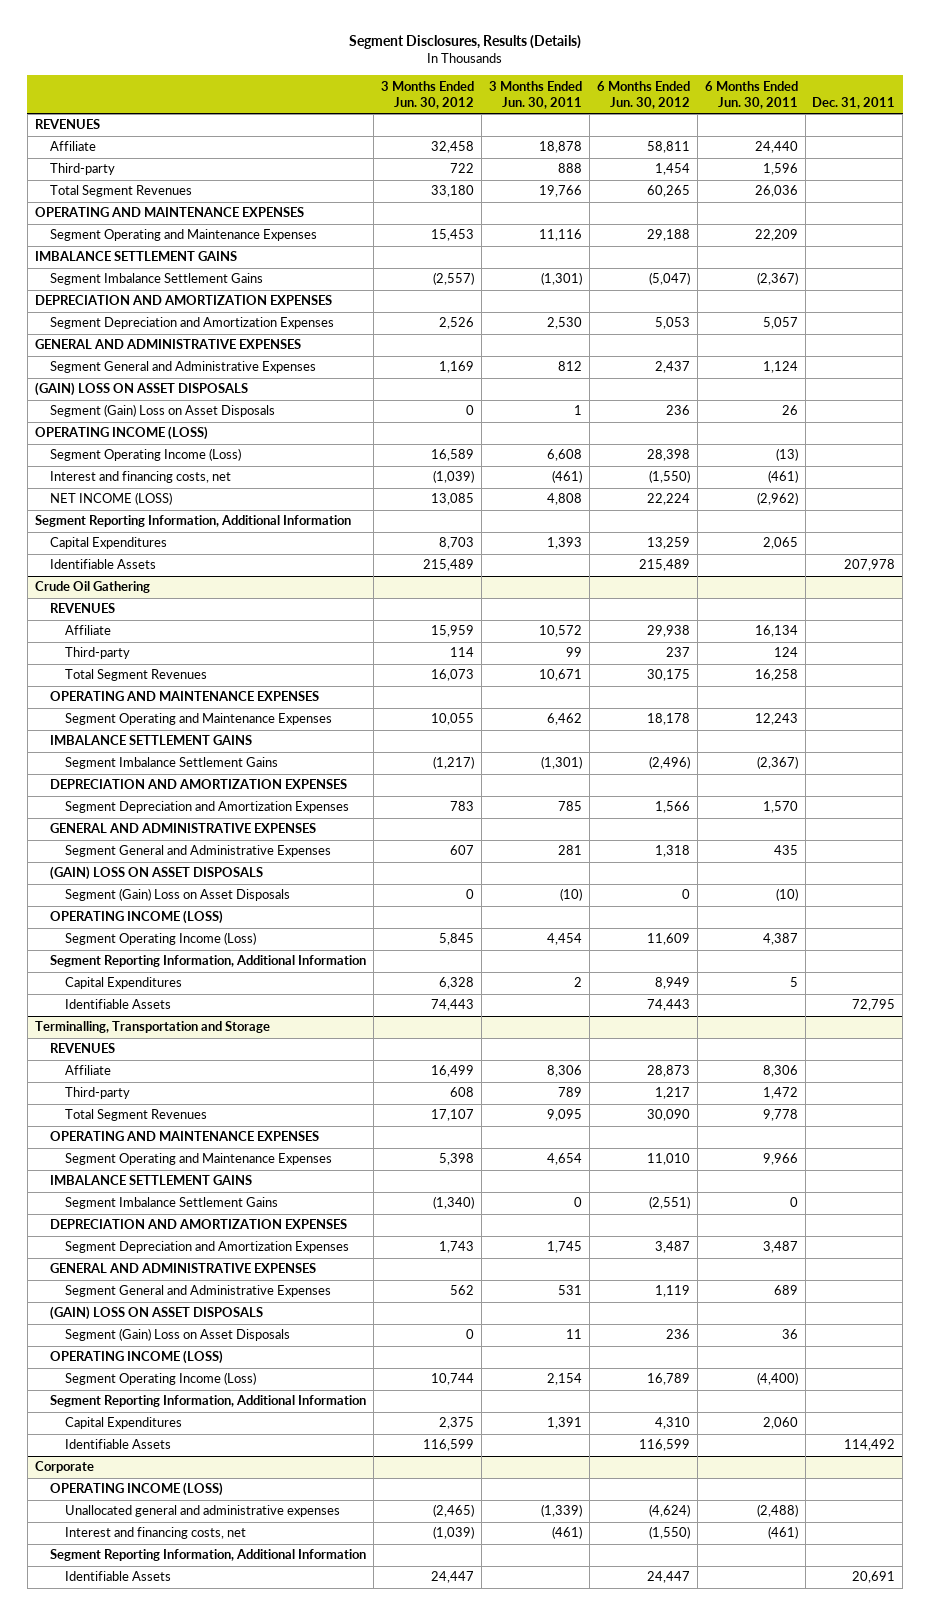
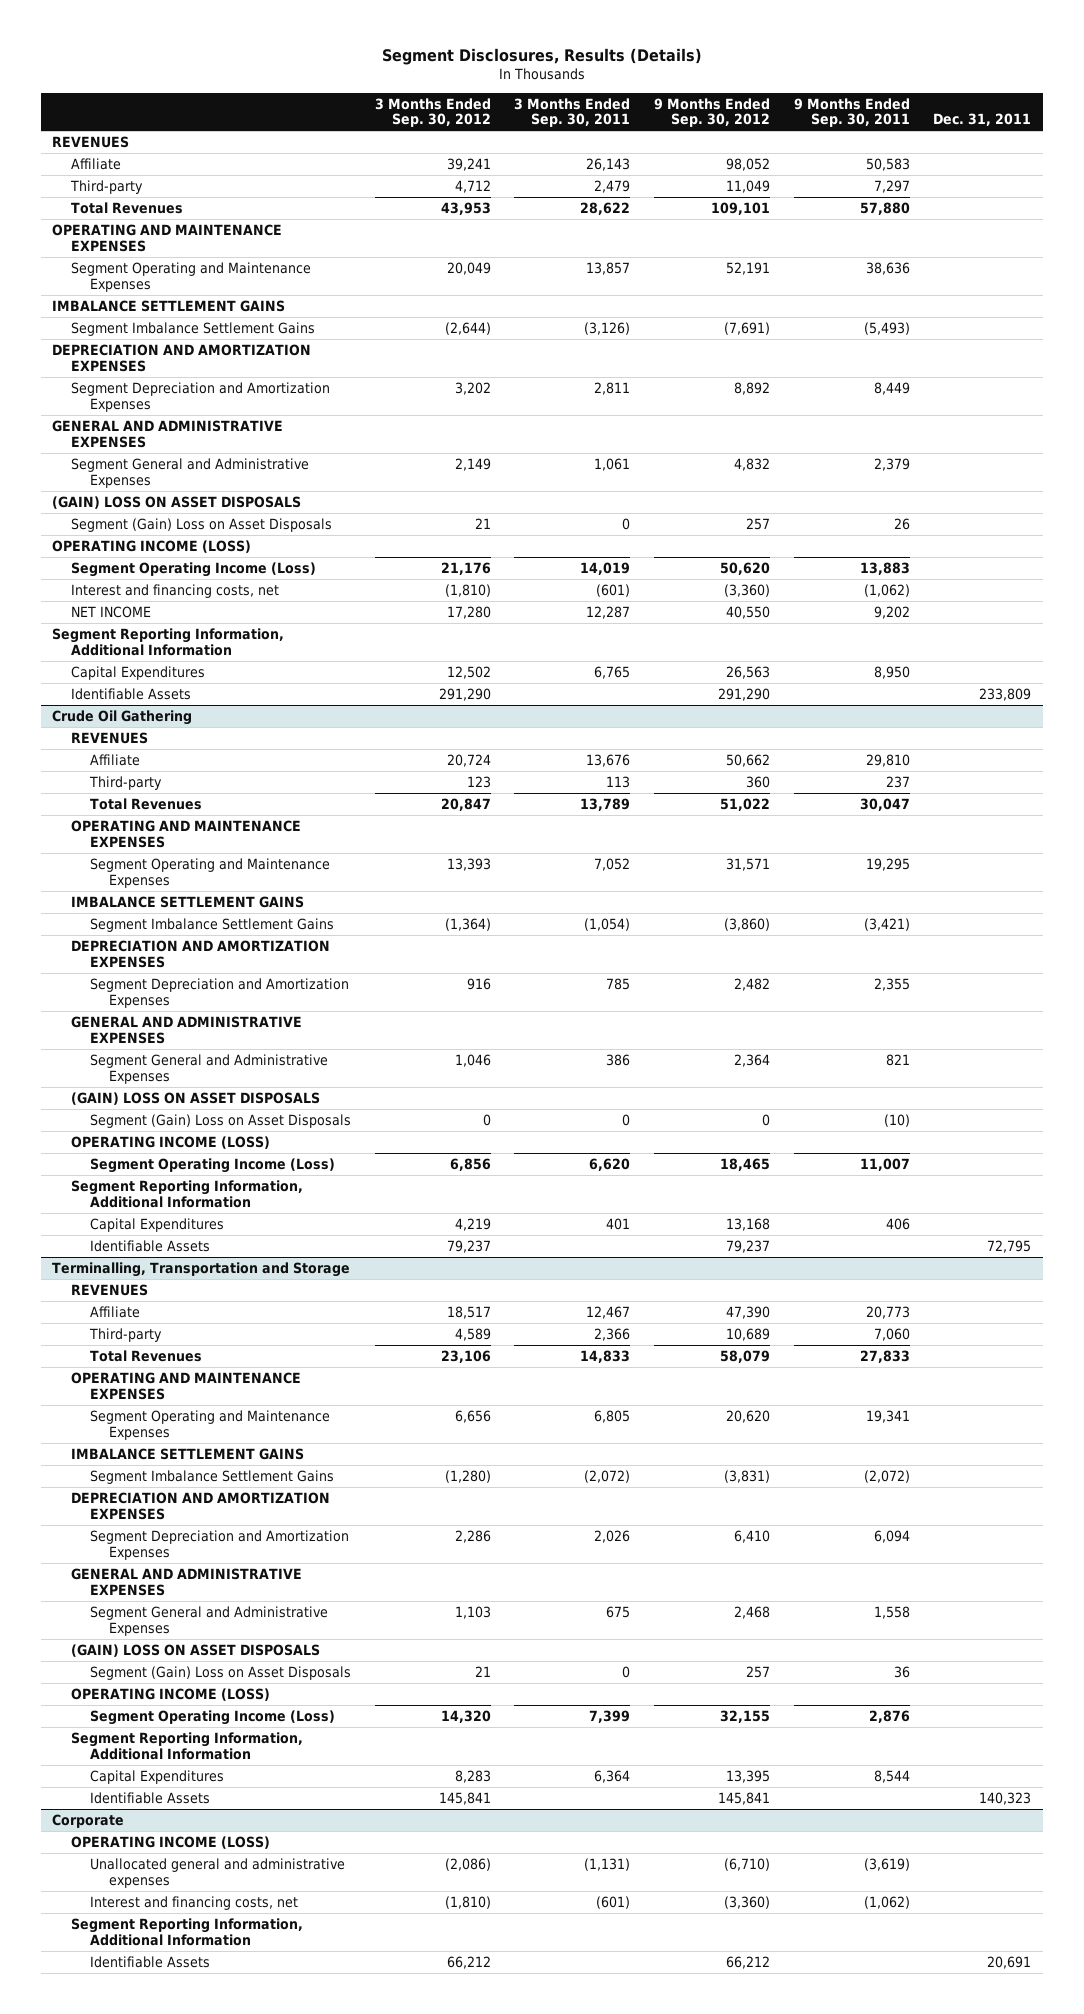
- | 3 Months Ended Jun. 30, 2012 | 3 Months Ended Jun. 30, 2011 | 6 Months Ended Jun. 30, 2012 | 6 Months Ended Jun. 30, 2011 | Dec. 31, 2011
+ | 3 Months Ended Sep. 30, 2012 | 3 Months Ended Sep. 30, 2011 | 9 Months Ended Sep. 30, 2012 | 9 Months Ended Sep. 30, 2011 | Dec. 31, 2011
- Total Segment Revenues | 33,180 | 19,766 | 60,265 | 26,036 |
+ Total Revenues | 43,953 | 28,622 | 109,101 | 57,880 |
- NET INCOME (LOSS) | 13,085 | 4,808 | 22,224 | (2,962) |
+ NET INCOME | 17,280 | 12,287 | 40,550 | 9,202 |
- Identifiable Assets | 215,489 | | 215,489 | | 207,978
+ Identifiable Assets | 291,290 | | 291,290 | | 233,809
@ Crude Oil Gathering
- Total Segment Revenues | 16,073 | 10,671 | 30,175 | 16,258 |
+ Total Revenues | 20,847 | 13,789 | 51,022 | 30,047 |
@ Terminalling, Transportation and Storage
- Total Segment Revenues | 17,107 | 9,095 | 30,090 | 9,778 |
+ Total Revenues | 23,106 | 14,833 | 58,079 | 27,833 |
- Identifiable Assets | 116,599 | | 116,599 | | 114,492
+ Identifiable Assets | 145,841 | | 145,841 | | 140,323

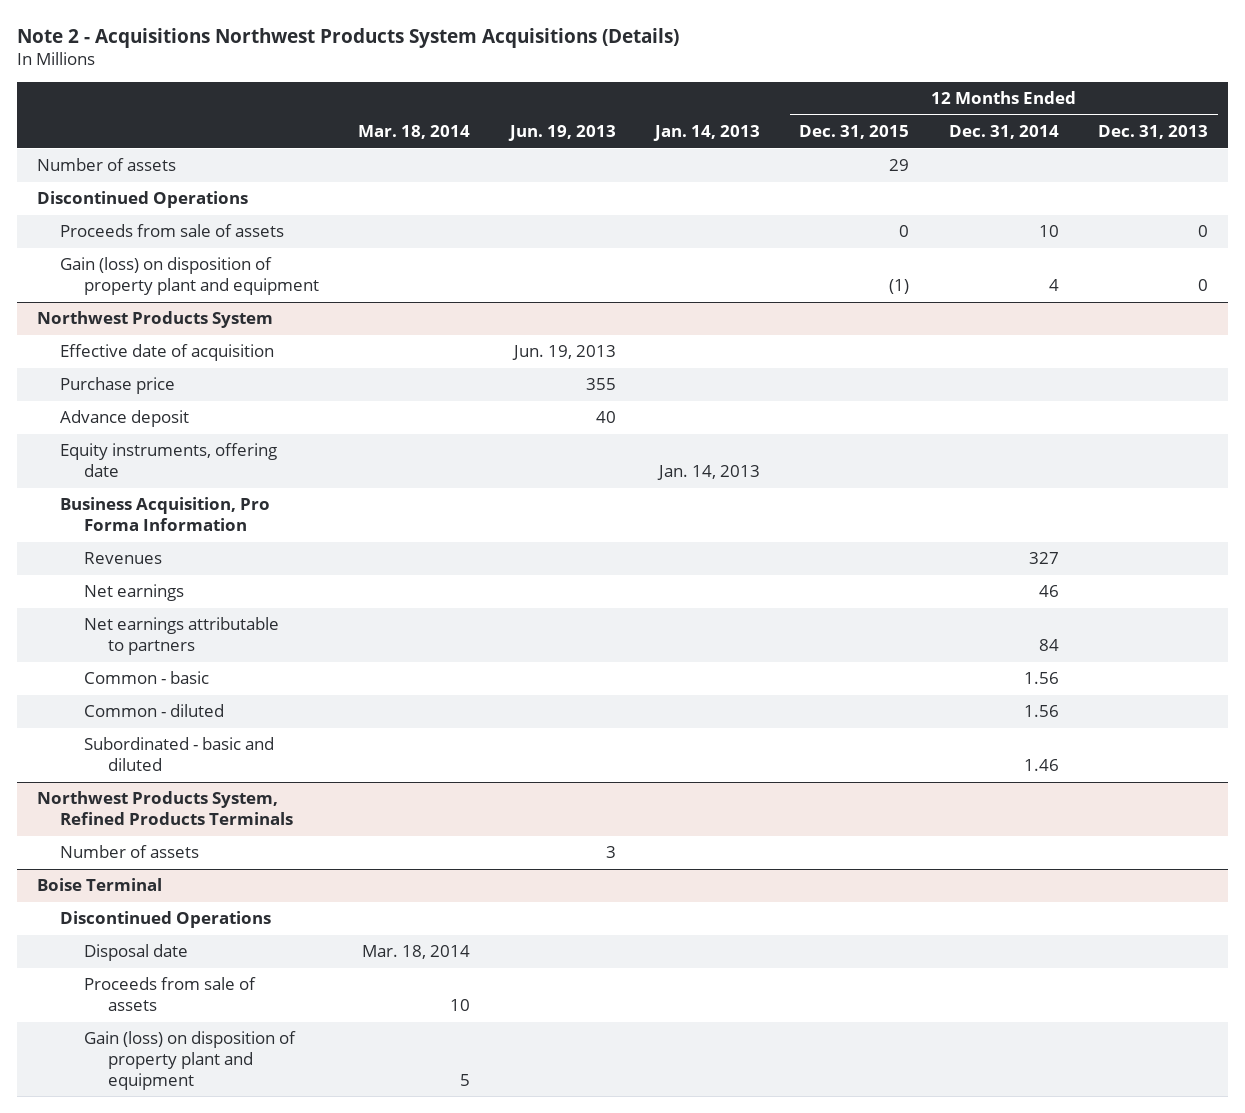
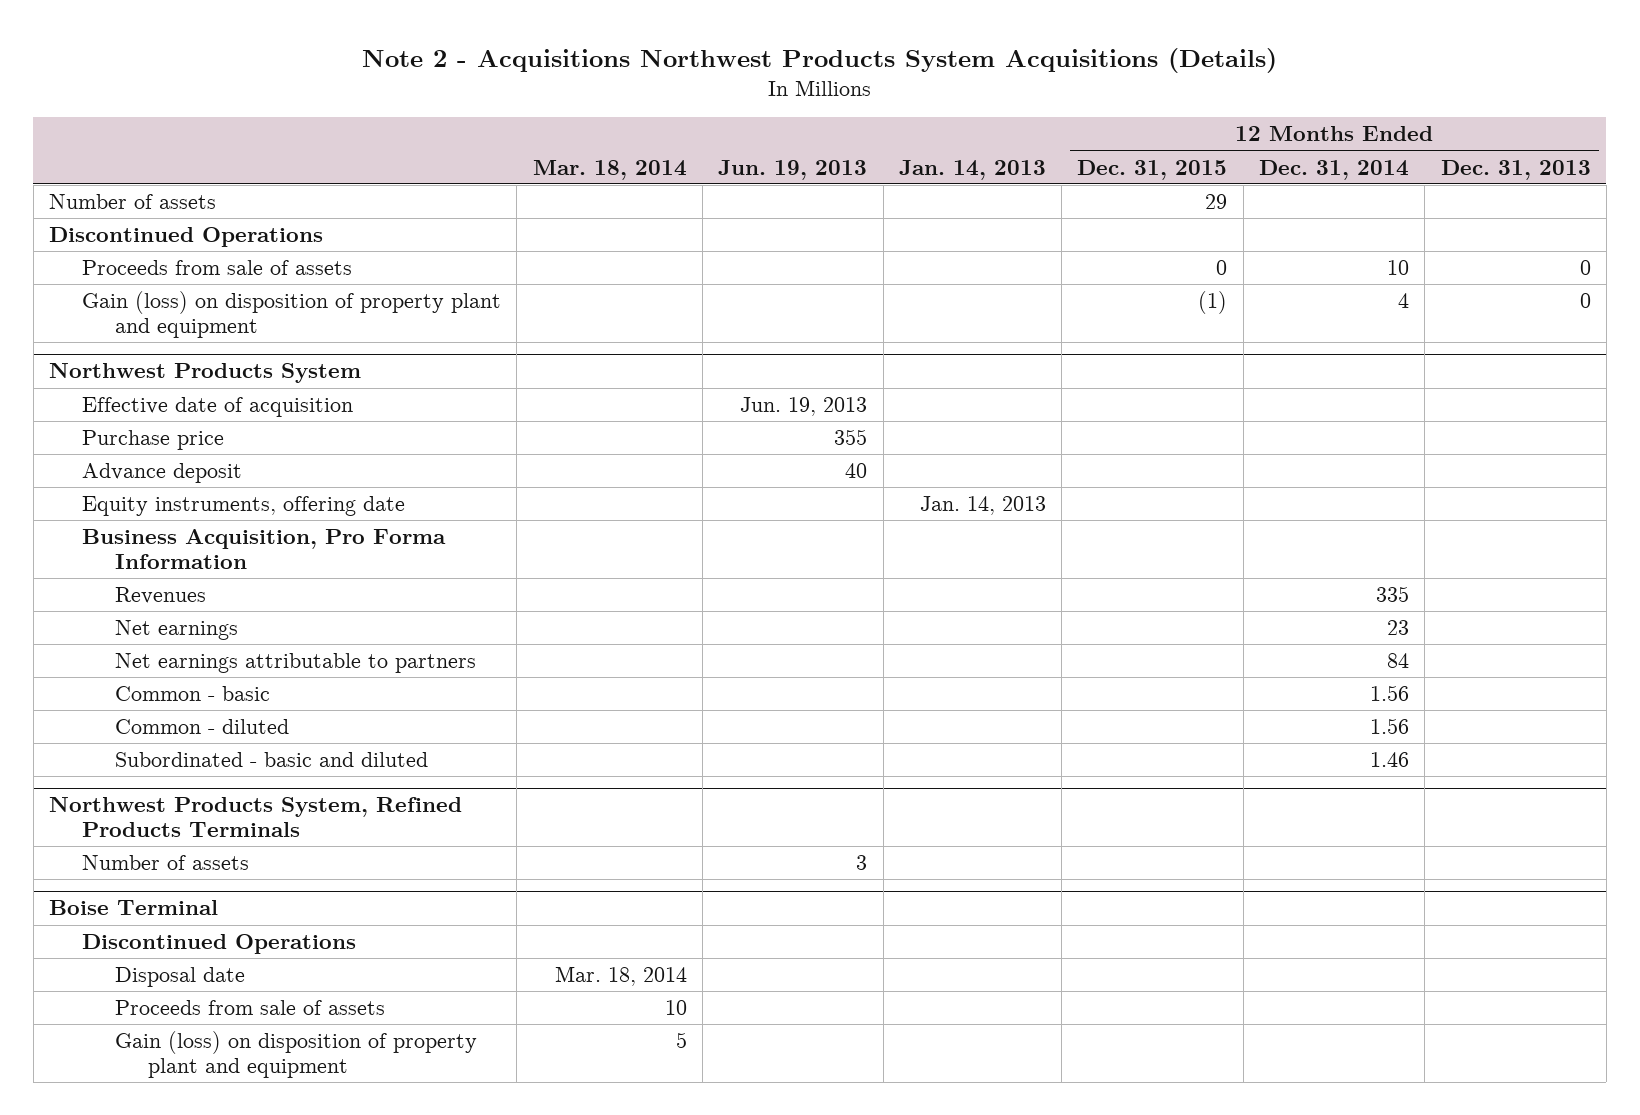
@ Northwest Products System
- Revenues | | | | | 327 |
- Net earnings | | | | | 46 |
+ Revenues | | | | | 335 |
+ Net earnings | | | | | 23 |

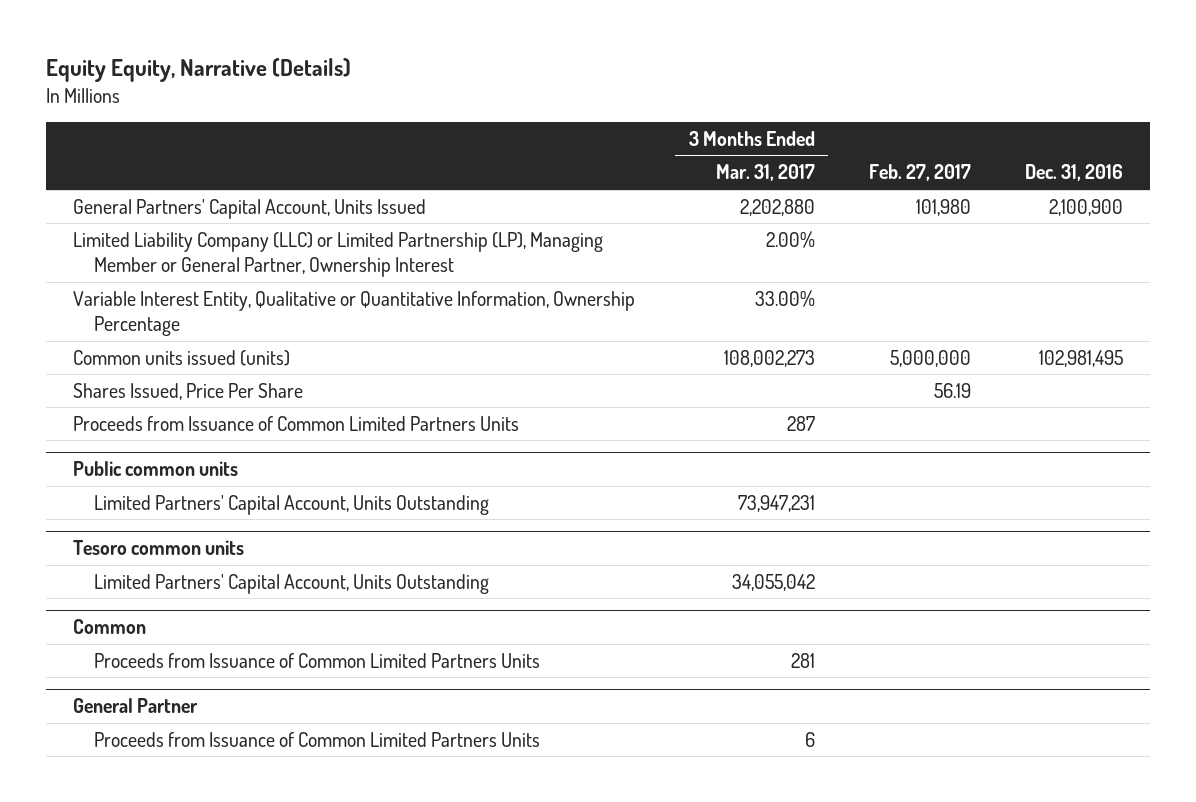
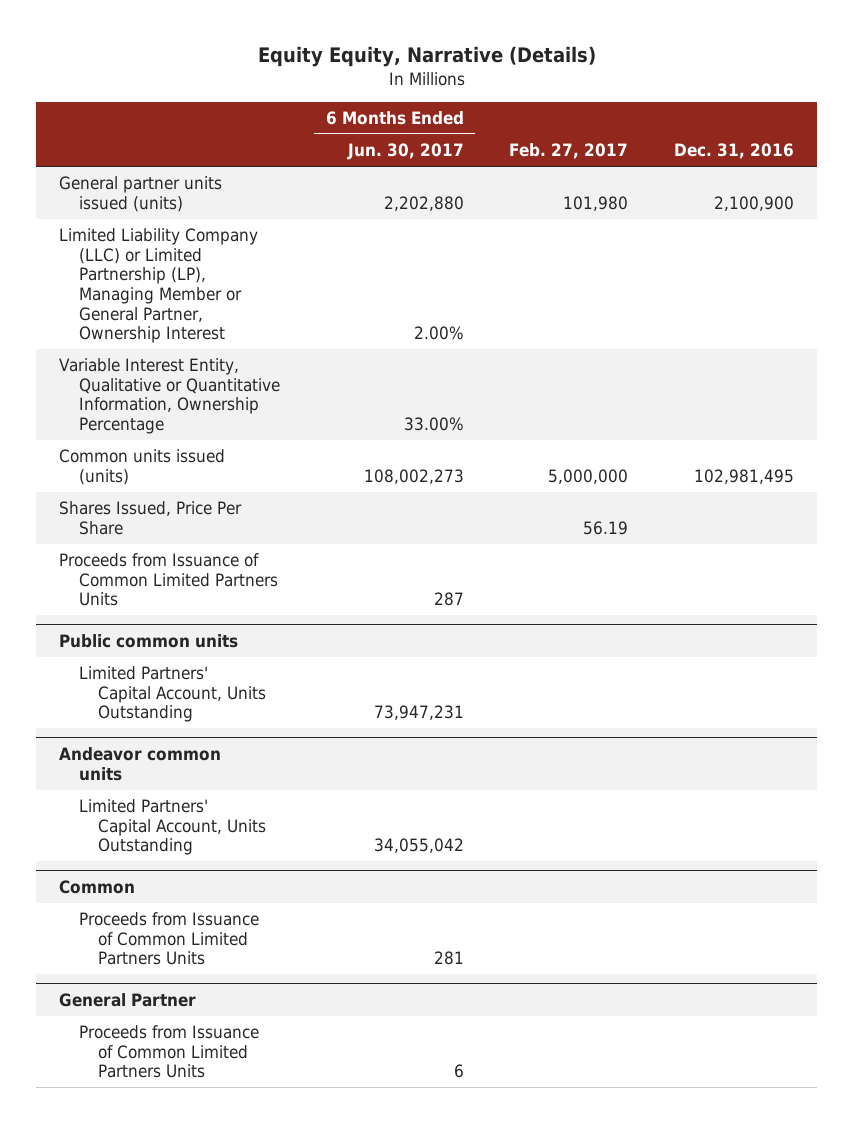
- | 3 Months Ended Mar. 31, 2017 | Feb. 27, 2017 | Dec. 31, 2016
+ | 6 Months Ended Jun. 30, 2017 | Feb. 27, 2017 | Dec. 31, 2016
- General Partners' Capital Account, Units Issued | 2,202,880 | 101,980 | 2,100,900
+ General partner units issued (units) | 2,202,880 | 101,980 | 2,100,900
- Tesoro common units
- Limited Partners' Capital Account, Units Outstanding | 34,055,042 | |
+ Andeavor common units
+ Limited Partners' Capital Account, Units Outstanding | 34,055,042 | |

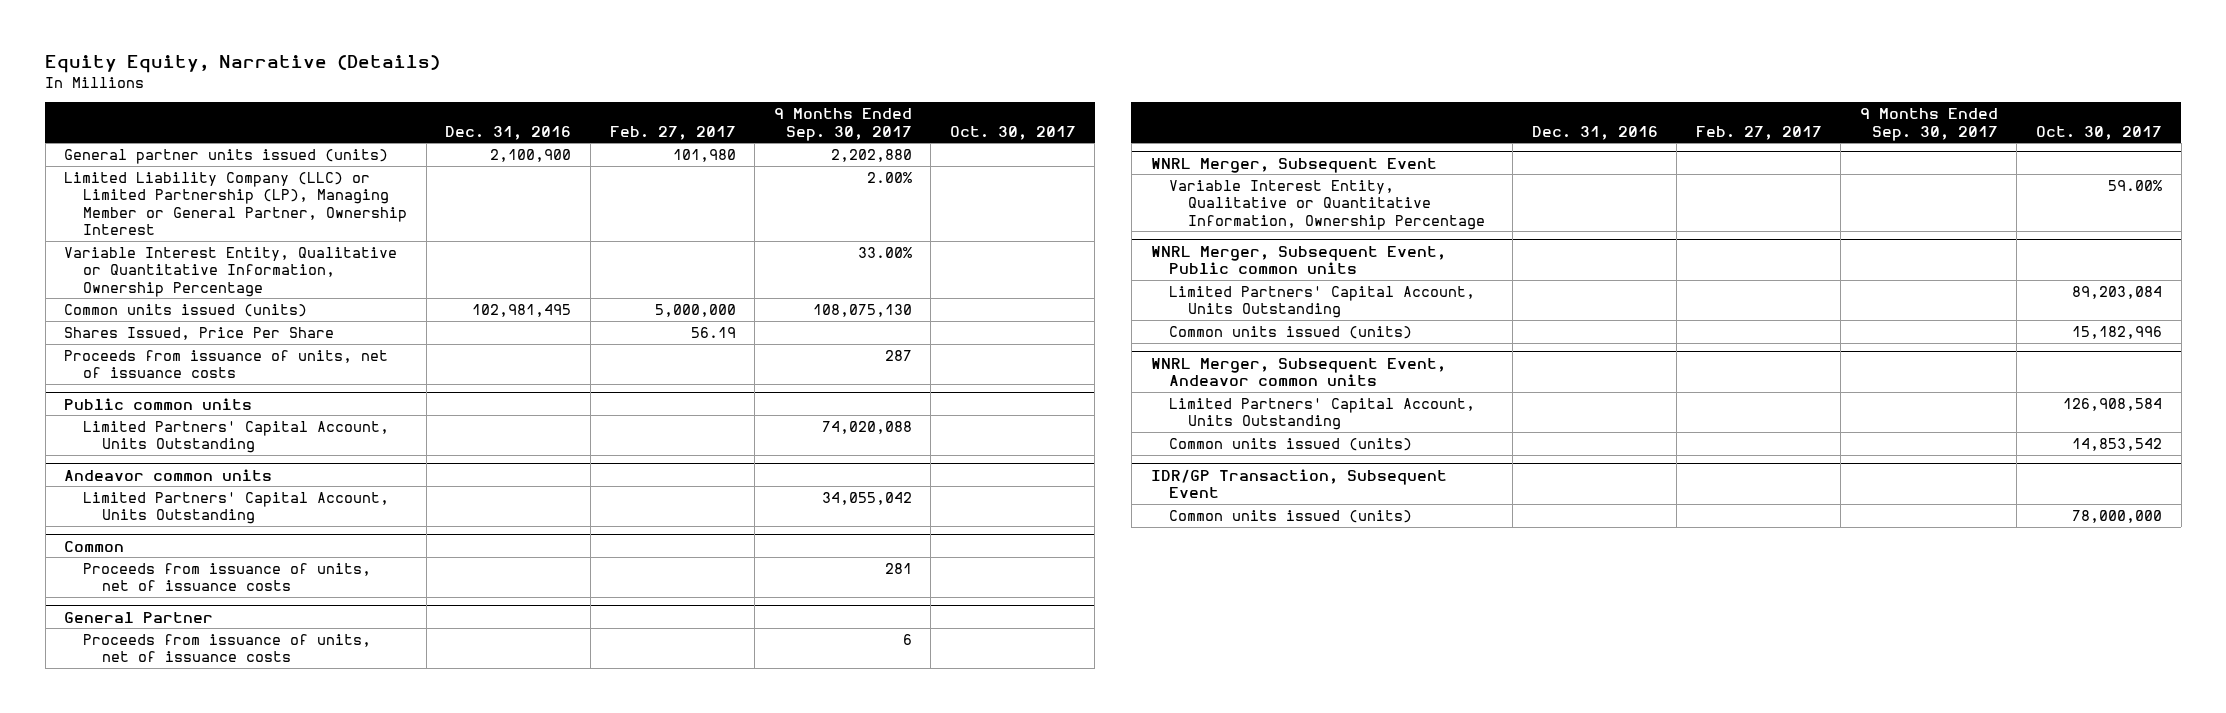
- | 6 Months Ended Jun. 30, 2017 | Feb. 27, 2017 | Dec. 31, 2016
+ | Dec. 31, 2016 | Feb. 27, 2017 | 9 Months Ended Sep. 30, 2017 | Oct. 30, 2017
- Proceeds from Issuance of Common Limited Partners Units | 287 | |
+ Proceeds from issuance of units, net of issuance costs | | | 287 |
@ Common
- Proceeds from Issuance of Common Limited Partners Units | 281 | |
+ Proceeds from issuance of units, net of issuance costs | | | 281 |
@ General Partner
- Proceeds from Issuance of Common Limited Partners Units | 6 | |
+ Proceeds from issuance of units, net of issuance costs | | | 6 |
+ WNRL Merger, Subsequent Event
+ Variable Interest Entity, Qualitative or Quantitative Information, Ownership Percentage | | | | 59.00%
+ WNRL Merger, Subsequent Event, Public common units
+ Limited Partners' Capital Account, Units Outstanding | | | | 89,203,084
+ Common units issued (units) | | | | 15,182,996
+ WNRL Merger, Subsequent Event, Andeavor common units
+ Limited Partners' Capital Account, Units Outstanding | | | | 126,908,584
+ Common units issued (units) | | | | 14,853,542
+ IDR/GP Transaction, Subsequent Event
+ Common units issued (units) | | | | 78,000,000

